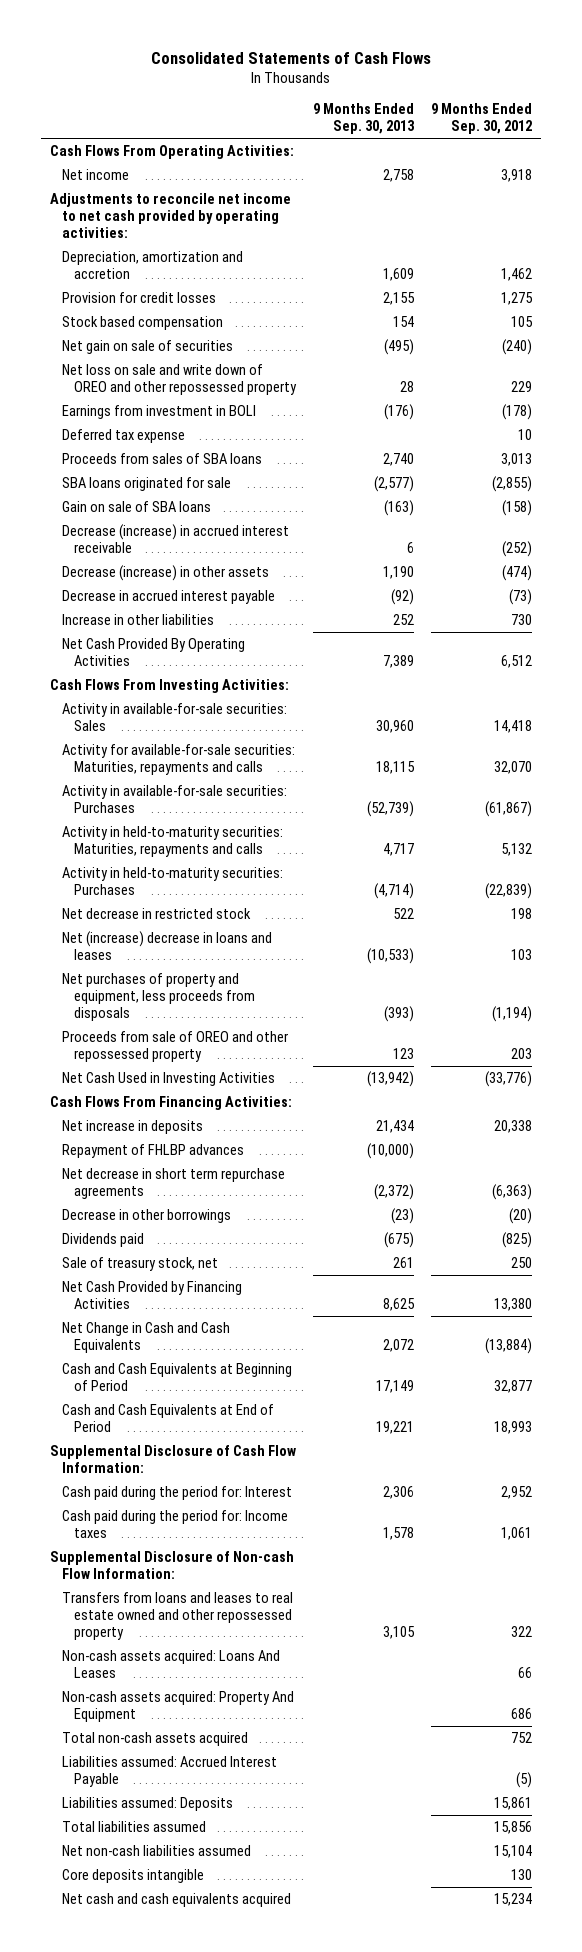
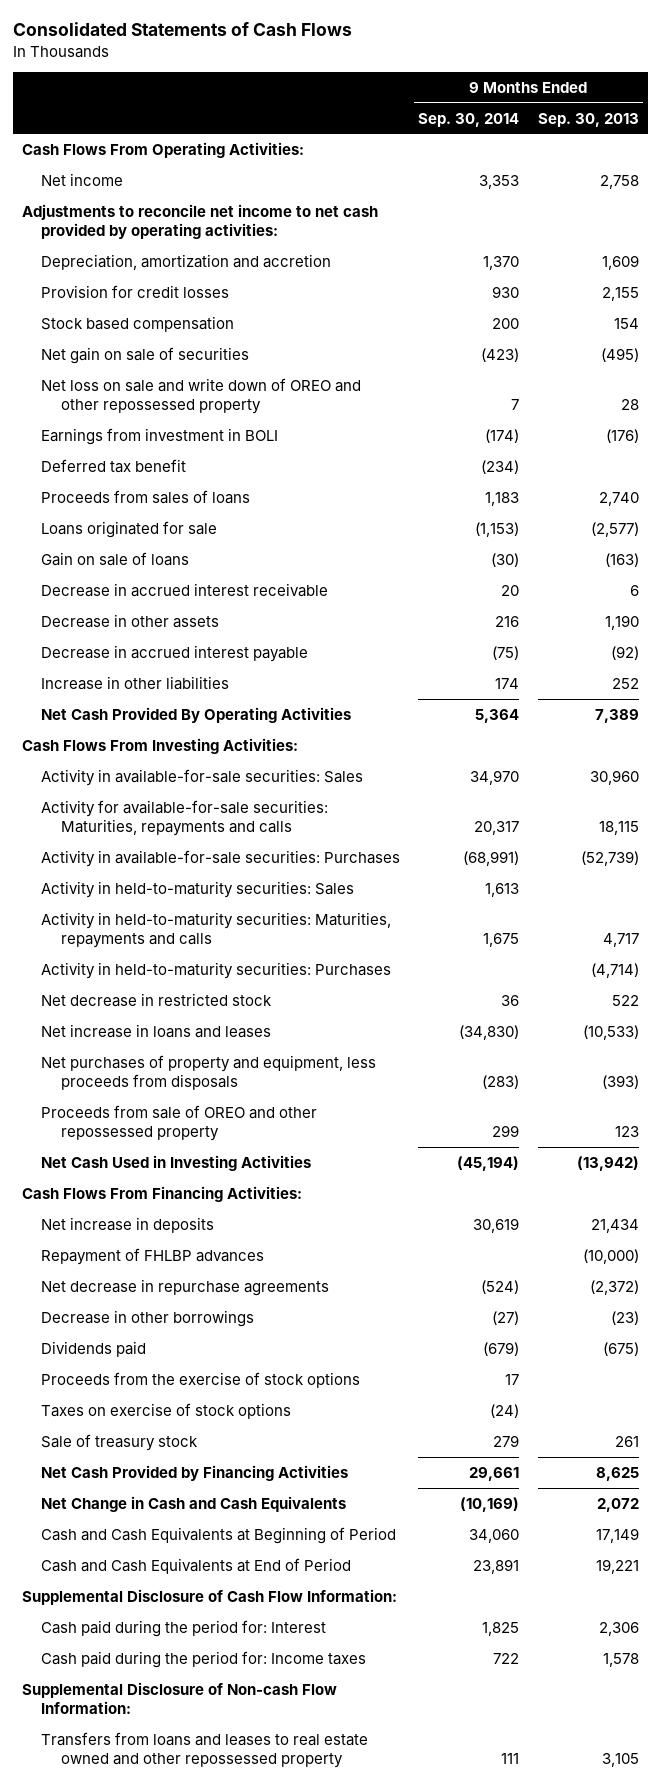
- | 9 Months Ended Sep. 30, 2013 | 9 Months Ended Sep. 30, 2012
+ | 9 Months Ended Sep. 30, 2014 | 9 Months Ended Sep. 30, 2013
- Deferred tax expense | | 10
- Proceeds from sales of SBA loans | 2,740 | 3,013
- SBA loans originated for sale | (2,577) | (2,855)
- Gain on sale of SBA loans | (163) | (158)
- Decrease (increase) in accrued interest receivable | 6 | (252)
- Decrease (increase) in other assets | 1,190 | (474)
+ Deferred tax benefit | (234) |
+ Proceeds from sales of loans | 1,183 | 2,740
+ Loans originated for sale | (1,153) | (2,577)
+ Gain on sale of loans | (30) | (163)
+ Decrease in accrued interest receivable | 20 | 6
+ Decrease in other assets | 216 | 1,190
+ Activity in held-to-maturity securities: Sales | 1,613 |
- Net (increase) decrease in loans and leases | (10,533) | 103
+ Net increase in loans and leases | (34,830) | (10,533)
- Net decrease in short term repurchase agreements | (2,372) | (6,363)
+ Net decrease in repurchase agreements | (524) | (2,372)
- Sale of treasury stock, net | 261 | 250
+ Proceeds from the exercise of stock options | 17 |
+ Taxes on exercise of stock options | (24) |
+ Sale of treasury stock | 279 | 261
- Non-cash assets acquired: Loans And Leases | | 66
- Non-cash assets acquired: Property And Equipment | | 686
- Total non-cash assets acquired | | 752
- Liabilities assumed: Accrued Interest Payable | | (5)
- Liabilities assumed: Deposits | | 15,861
- Total liabilities assumed | | 15,856
- Net non-cash liabilities assumed | | 15,104
- Core deposits intangible | | 130
- Net cash and cash equivalents acquired | | 15,234

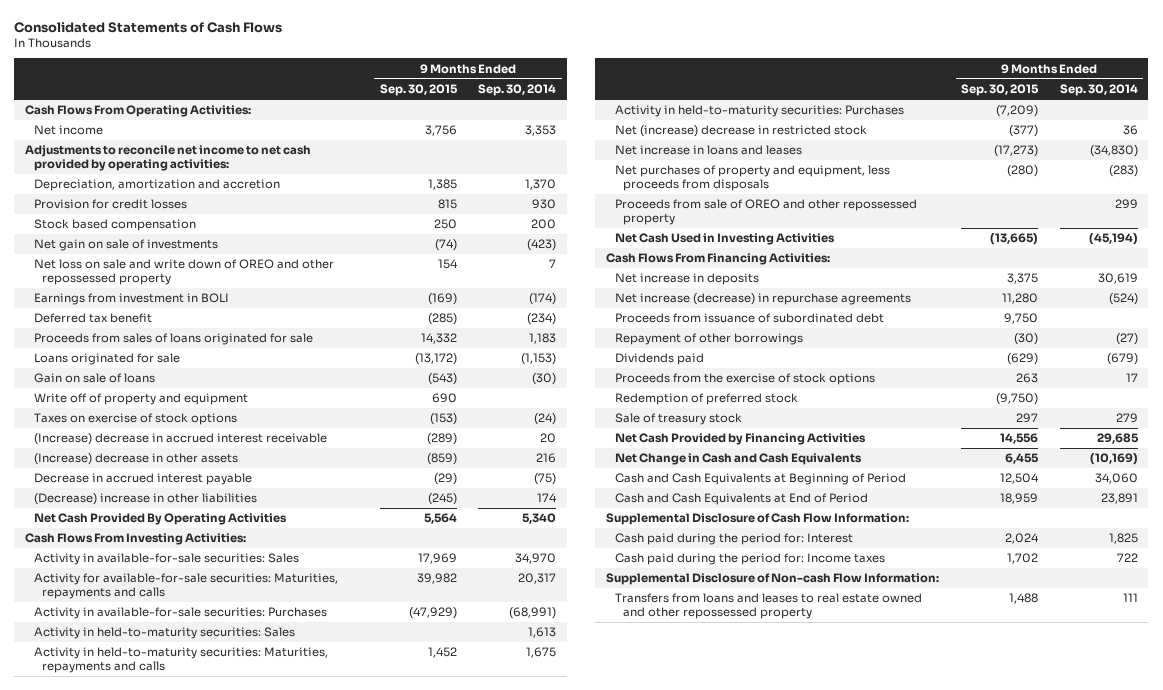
- | 9 Months Ended Sep. 30, 2014 | 9 Months Ended Sep. 30, 2013
+ | 9 Months Ended Sep. 30, 2015 | 9 Months Ended Sep. 30, 2014
- Net gain on sale of securities | (423) | (495)
+ Net gain on sale of investments | (74) | (423)
- Proceeds from sales of loans | 1,183 | 2,740
+ Proceeds from sales of loans originated for sale | 14,332 | 1,183
- Decrease in accrued interest receivable | 20 | 6
- Decrease in other assets | 216 | 1,190
+ Write off of property and equipment | 690 |
moved up: Taxes on exercise of stock options | (153) | (24)
+ (Increase) decrease in accrued interest receivable | (289) | 20
+ (Increase) decrease in other assets | (859) | 216
- Increase in other liabilities | 174 | 252
- Net Cash Provided By Operating Activities | 5,364 | 7,389
+ (Decrease) increase in other liabilities | (245) | 174
+ Net Cash Provided By Operating Activities | 5,564 | 5,340
- Net decrease in restricted stock | 36 | 522
+ Net (increase) decrease in restricted stock | (377) | 36
- Repayment of FHLBP advances | | (10,000)
- Net decrease in repurchase agreements | (524) | (2,372)
- Decrease in other borrowings | (27) | (23)
+ Net increase (decrease) in repurchase agreements | 11,280 | (524)
+ Proceeds from issuance of subordinated debt | 9,750 |
+ Repayment of other borrowings | (30) | (27)
+ Redemption of preferred stock | (9,750) |
- Net Cash Provided by Financing Activities | 29,661 | 8,625
+ Net Cash Provided by Financing Activities | 14,556 | 29,685

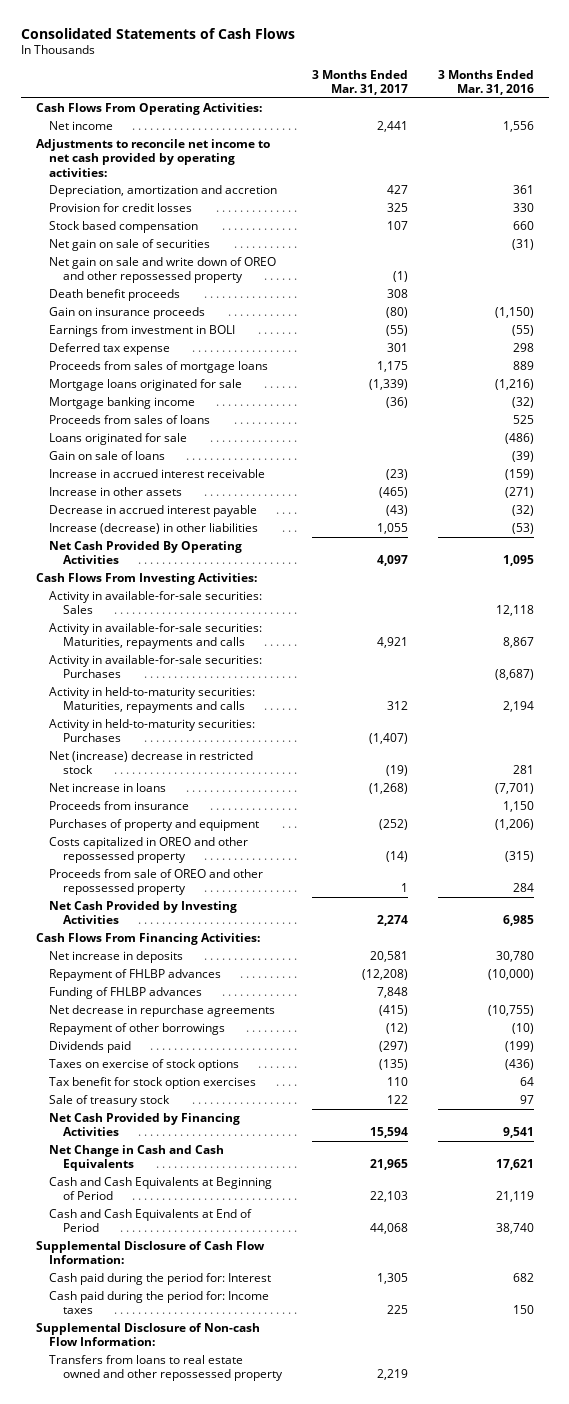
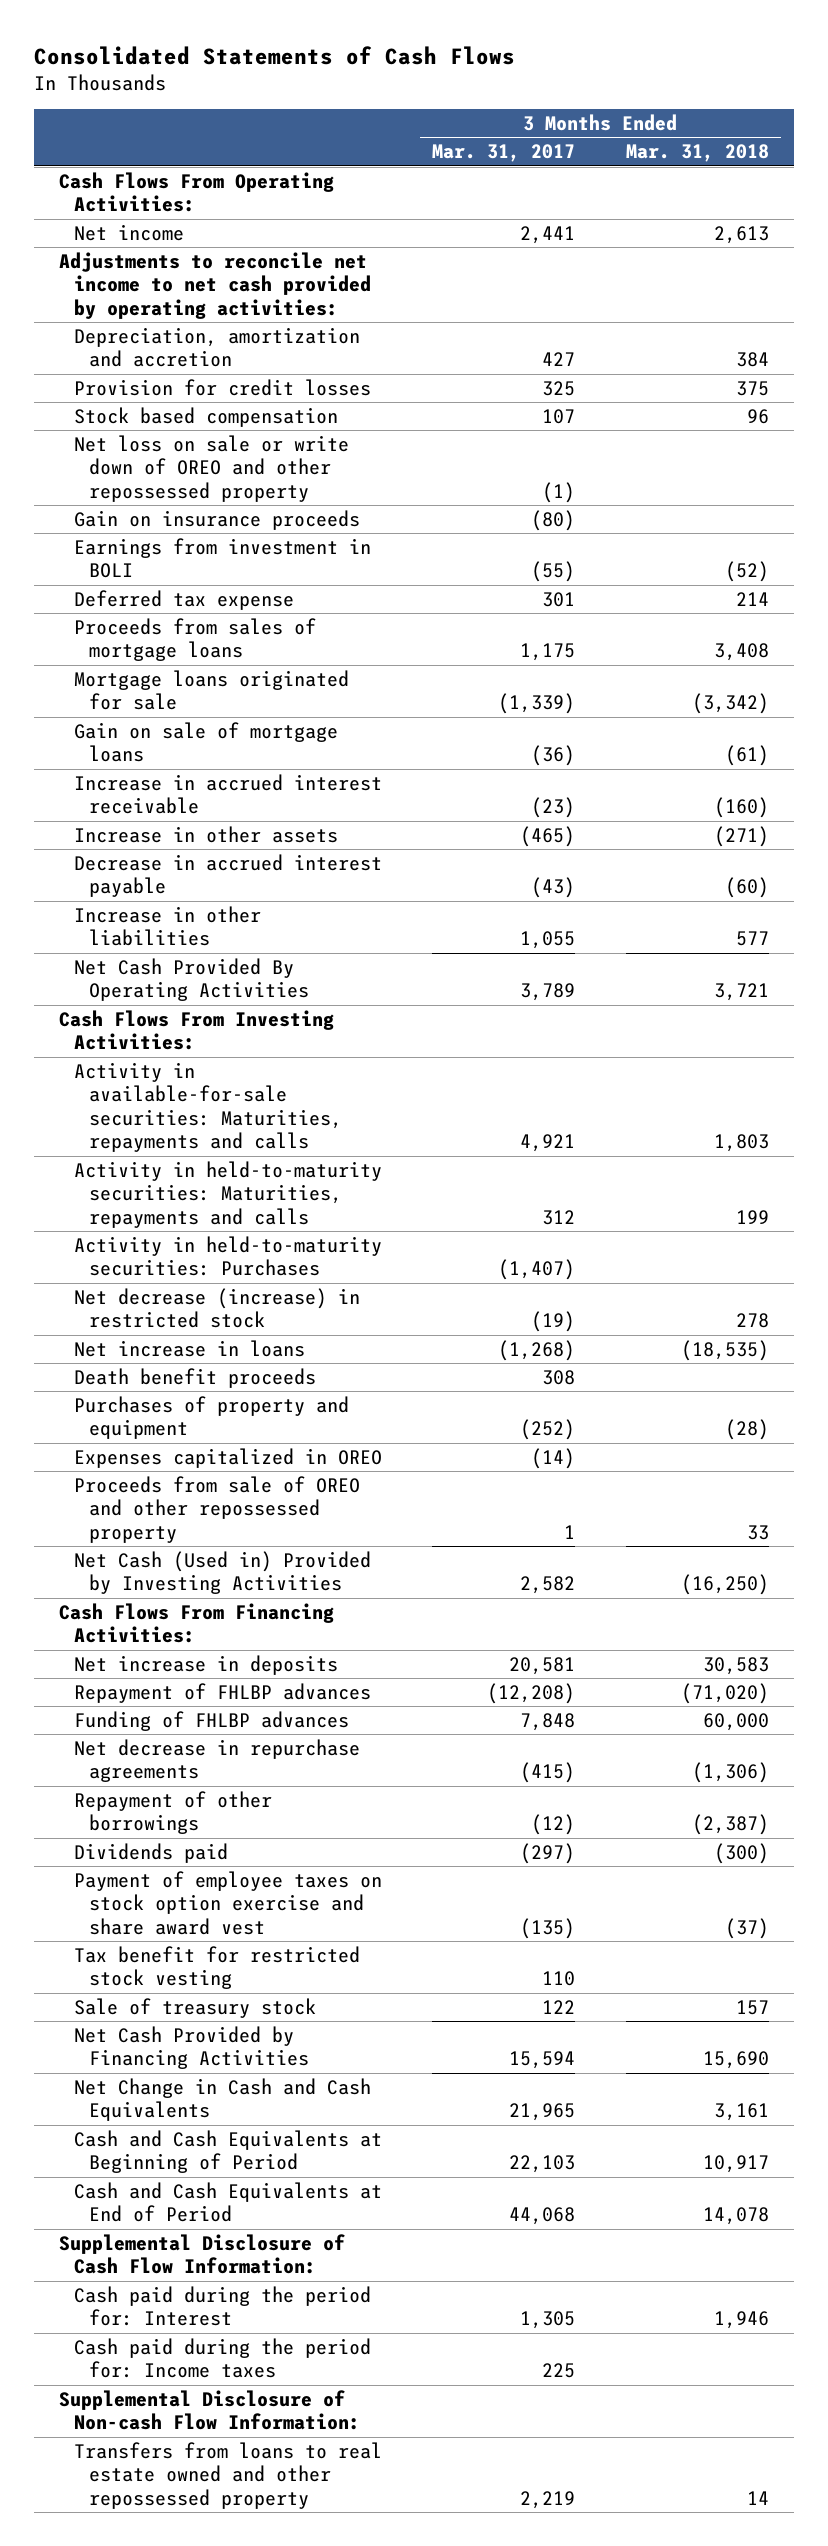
- | 3 Months Ended Mar. 31, 2017 | 3 Months Ended Mar. 31, 2016
+ | 3 Months Ended Mar. 31, 2017 | 3 Months Ended Mar. 31, 2018
- Net gain on sale of securities | | (31)
- Net gain on sale and write down of OREO and other repossessed property | (1) |
+ Net loss on sale or write down of OREO and other repossessed property | (1) |
- Mortgage banking income | (36) | (32)
- Proceeds from sales of loans | | 525
- Loans originated for sale | | (486)
- Gain on sale of loans | | (39)
+ Gain on sale of mortgage loans | (36) | (61)
- Increase (decrease) in other liabilities | 1,055 | (53)
- Net Cash Provided By Operating Activities | 4,097 | 1,095
+ Increase in other liabilities | 1,055 | 577
+ Net Cash Provided By Operating Activities | 3,789 | 3,721
- Activity in available-for-sale securities: Sales | | 12,118
- Activity in available-for-sale securities: Purchases | | (8,687)
- Net (increase) decrease in restricted stock | (19) | 281
+ Net decrease (increase) in restricted stock | (19) | 278
- Proceeds from insurance | | 1,150
moved down: Death benefit proceeds | 308 |
- Costs capitalized in OREO and other repossessed property | (14) | (315)
+ Expenses capitalized in OREO | (14) |
- Net Cash Provided by Investing Activities | 2,274 | 6,985
+ Net Cash (Used in) Provided by Investing Activities | 2,582 | (16,250)
- Taxes on exercise of stock options | (135) | (436)
- Tax benefit for stock option exercises | 110 | 64
+ Payment of employee taxes on stock option exercise and share award vest | (135) | (37)
+ Tax benefit for restricted stock vesting | 110 |

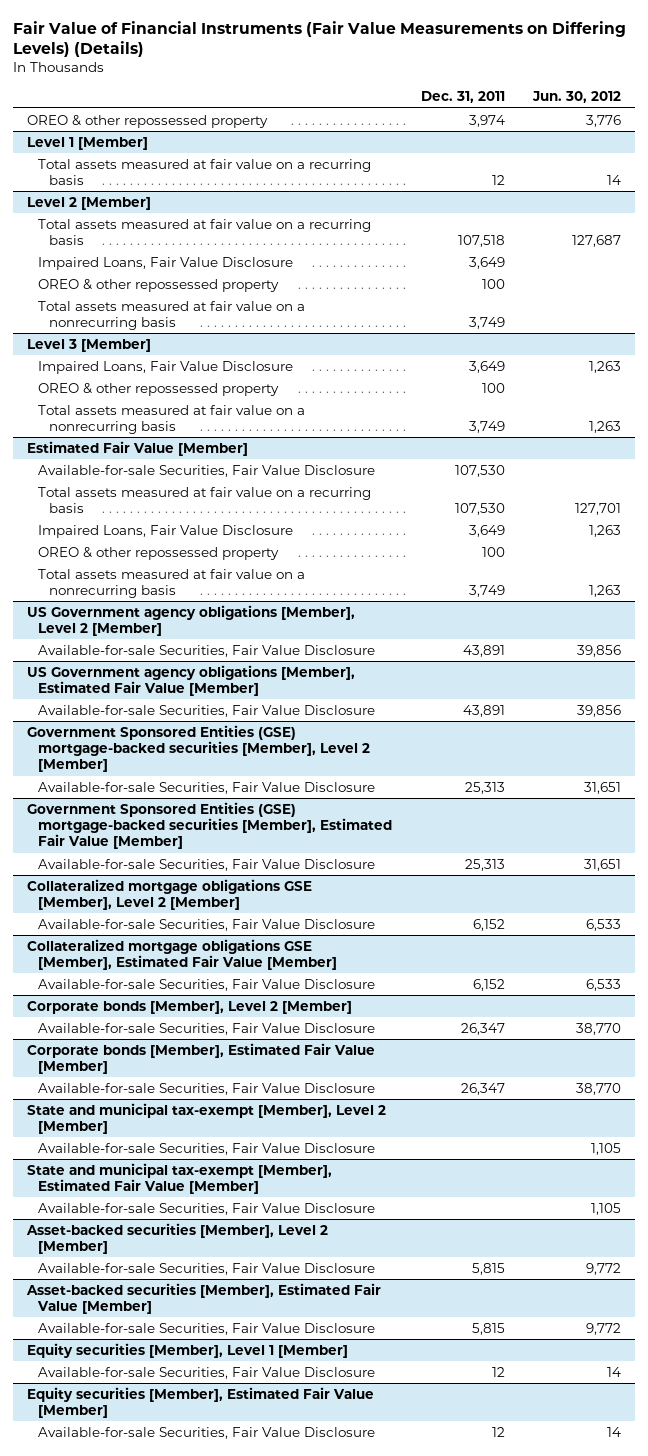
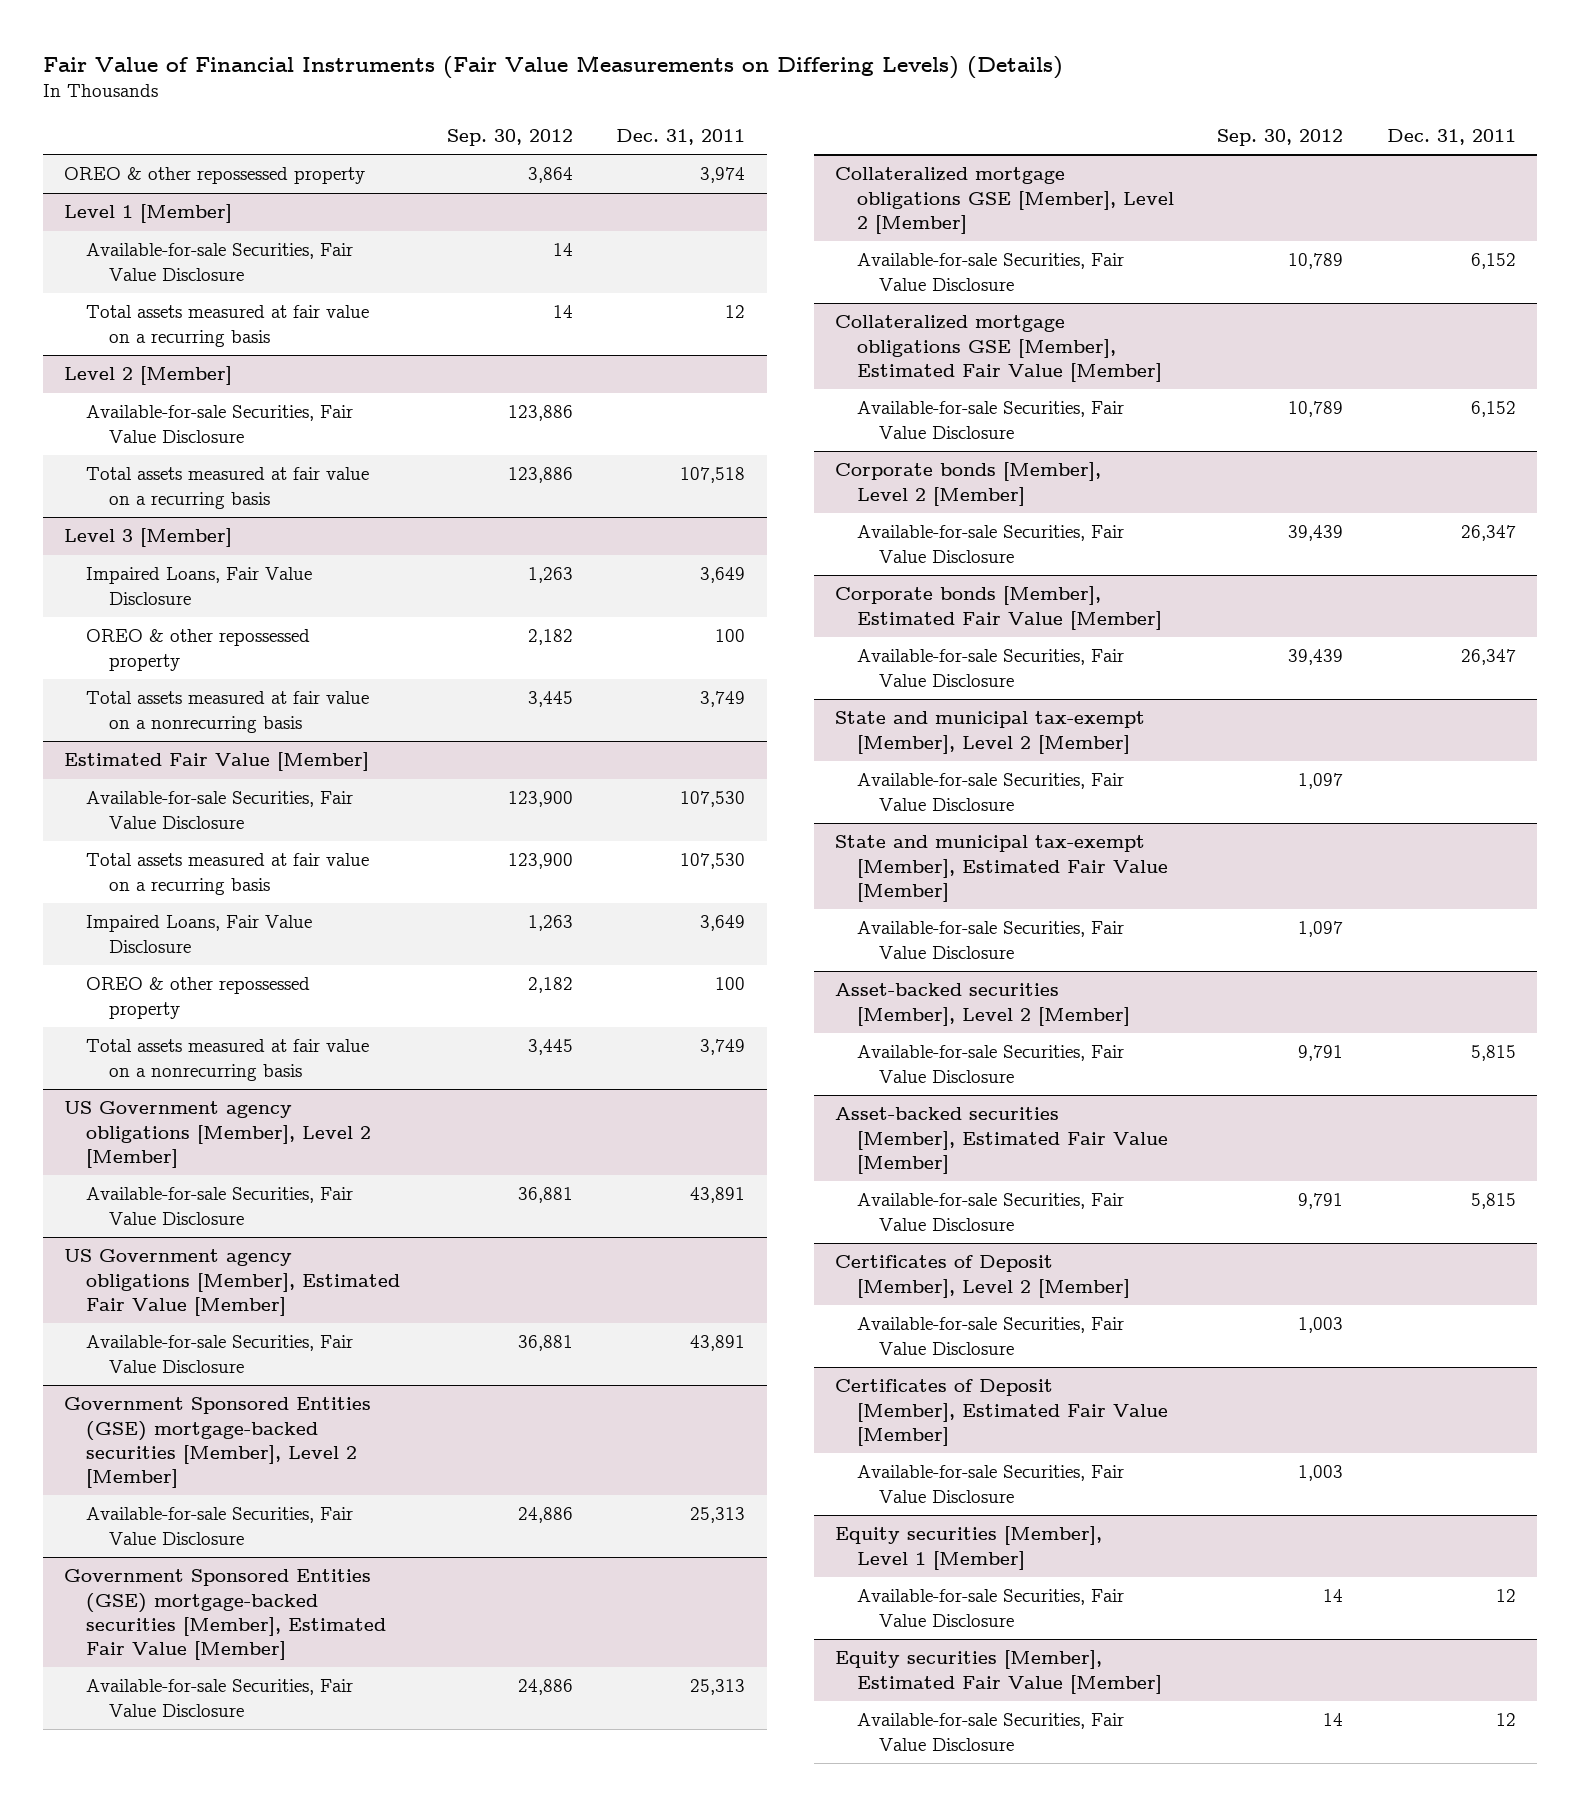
- | Dec. 31, 2011 | Jun. 30, 2012
+ | Sep. 30, 2012 | Dec. 31, 2011
@ Level 1 [Member]
+ Available-for-sale Securities, Fair Value Disclosure | 14 |
@ Level 2 [Member]
+ Available-for-sale Securities, Fair Value Disclosure | 123,886 |
- Impaired Loans, Fair Value Disclosure | 3,649 |
- OREO & other repossessed property | 100 |
- Total assets measured at fair value on a nonrecurring basis | 3,749 |
+ Certificates of Deposit [Member], Level 2 [Member]
+ Available-for-sale Securities, Fair Value Disclosure | 1,003 |
+ Certificates of Deposit [Member], Estimated Fair Value [Member]
+ Available-for-sale Securities, Fair Value Disclosure | 1,003 |

